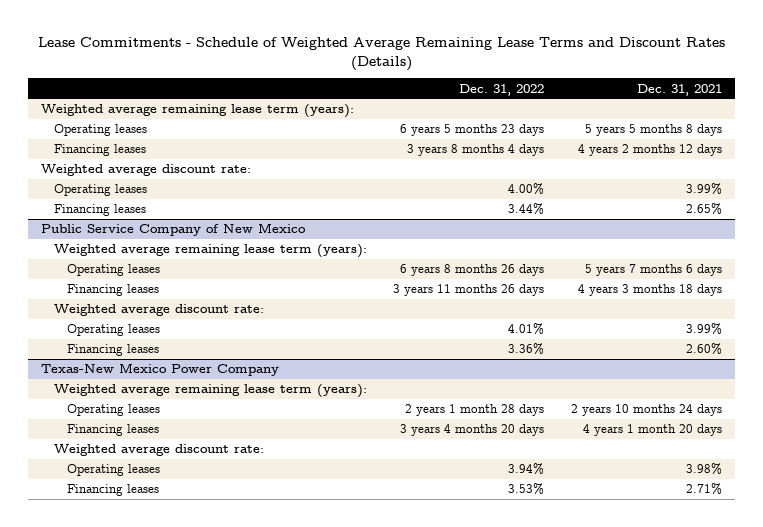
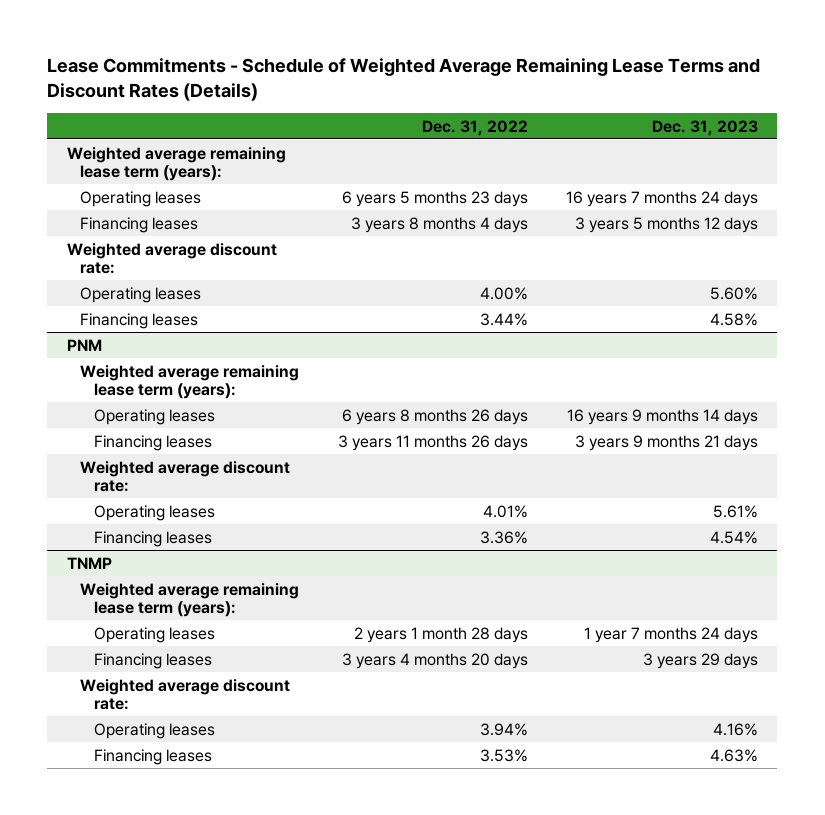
- | Dec. 31, 2022 | Dec. 31, 2021
+ | Dec. 31, 2022 | Dec. 31, 2023
- Public Service Company of New Mexico
+ PNM
- Texas-New Mexico Power Company
+ TNMP

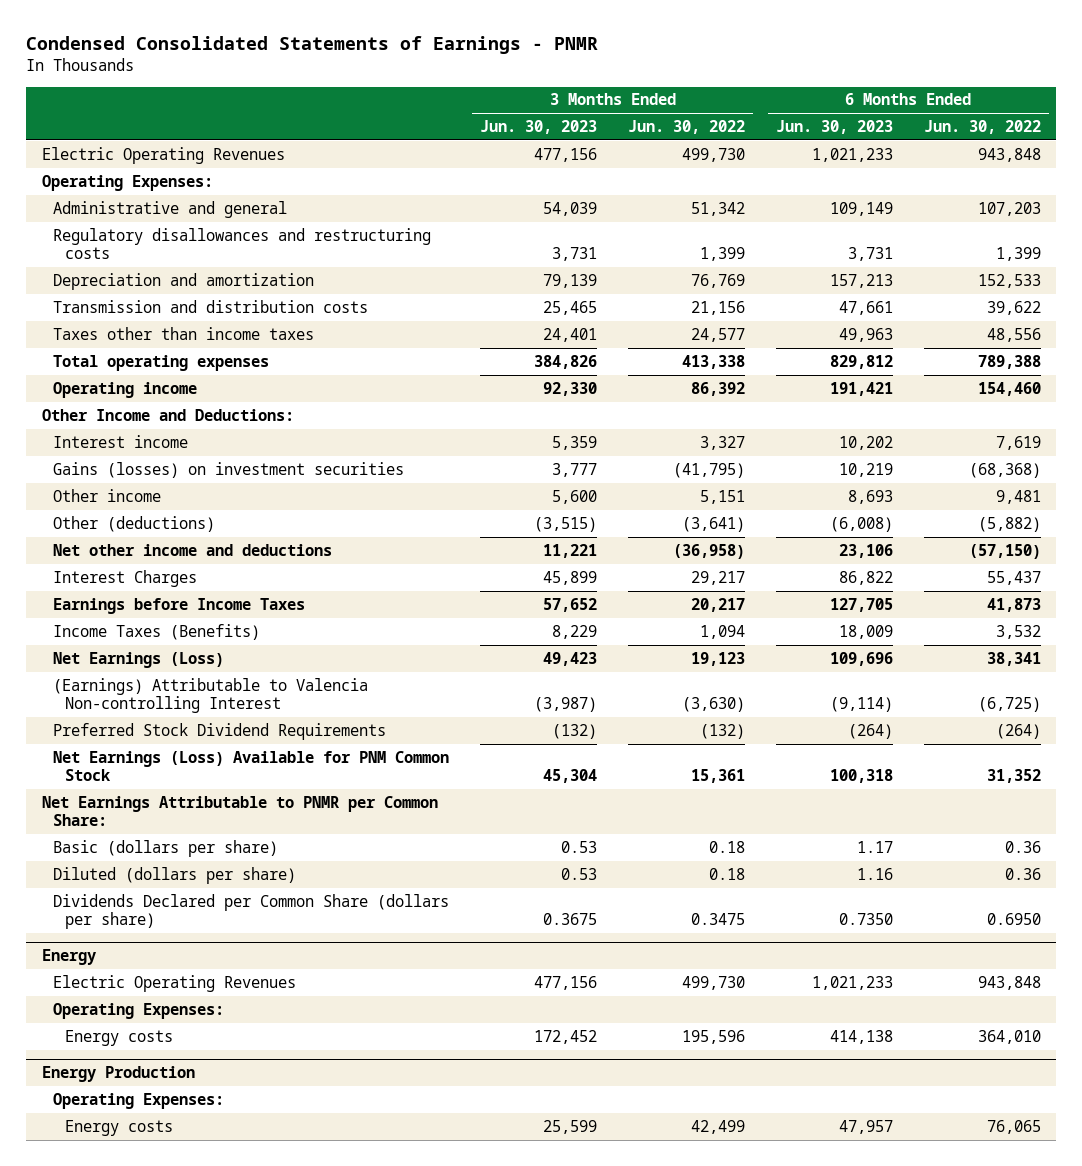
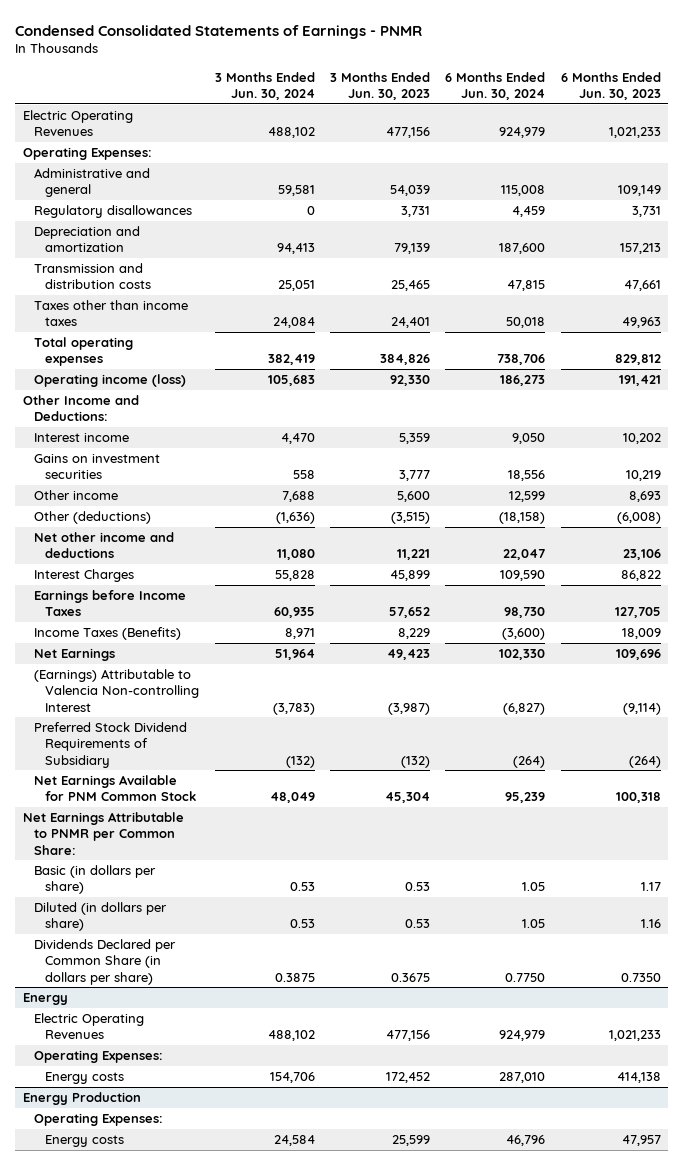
- | 3 Months Ended Jun. 30, 2023 | 3 Months Ended Jun. 30, 2022 | 6 Months Ended Jun. 30, 2023 | 6 Months Ended Jun. 30, 2022
+ | 3 Months Ended Jun. 30, 2024 | 3 Months Ended Jun. 30, 2023 | 6 Months Ended Jun. 30, 2024 | 6 Months Ended Jun. 30, 2023
- Regulatory disallowances and restructuring costs | 3,731 | 1,399 | 3,731 | 1,399
+ Regulatory disallowances | 0 | 3,731 | 4,459 | 3,731
- Operating income | 92,330 | 86,392 | 191,421 | 154,460
+ Operating income (loss) | 105,683 | 92,330 | 186,273 | 191,421
- Gains (losses) on investment securities | 3,777 | (41,795) | 10,219 | (68,368)
+ Gains on investment securities | 558 | 3,777 | 18,556 | 10,219
- Net Earnings (Loss) | 49,423 | 19,123 | 109,696 | 38,341
+ Net Earnings | 51,964 | 49,423 | 102,330 | 109,696
- Preferred Stock Dividend Requirements | (132) | (132) | (264) | (264)
- Net Earnings (Loss) Available for PNM Common Stock | 45,304 | 15,361 | 100,318 | 31,352
+ Preferred Stock Dividend Requirements of Subsidiary | (132) | (132) | (264) | (264)
+ Net Earnings Available for PNM Common Stock | 48,049 | 45,304 | 95,239 | 100,318
- Basic (dollars per share) | 0.53 | 0.18 | 1.17 | 0.36
- Diluted (dollars per share) | 0.53 | 0.18 | 1.16 | 0.36
- Dividends Declared per Common Share (dollars per share) | 0.3675 | 0.3475 | 0.7350 | 0.6950
+ Basic (in dollars per share) | 0.53 | 0.53 | 1.05 | 1.17
+ Diluted (in dollars per share) | 0.53 | 0.53 | 1.05 | 1.16
+ Dividends Declared per Common Share (in dollars per share) | 0.3875 | 0.3675 | 0.7750 | 0.7350

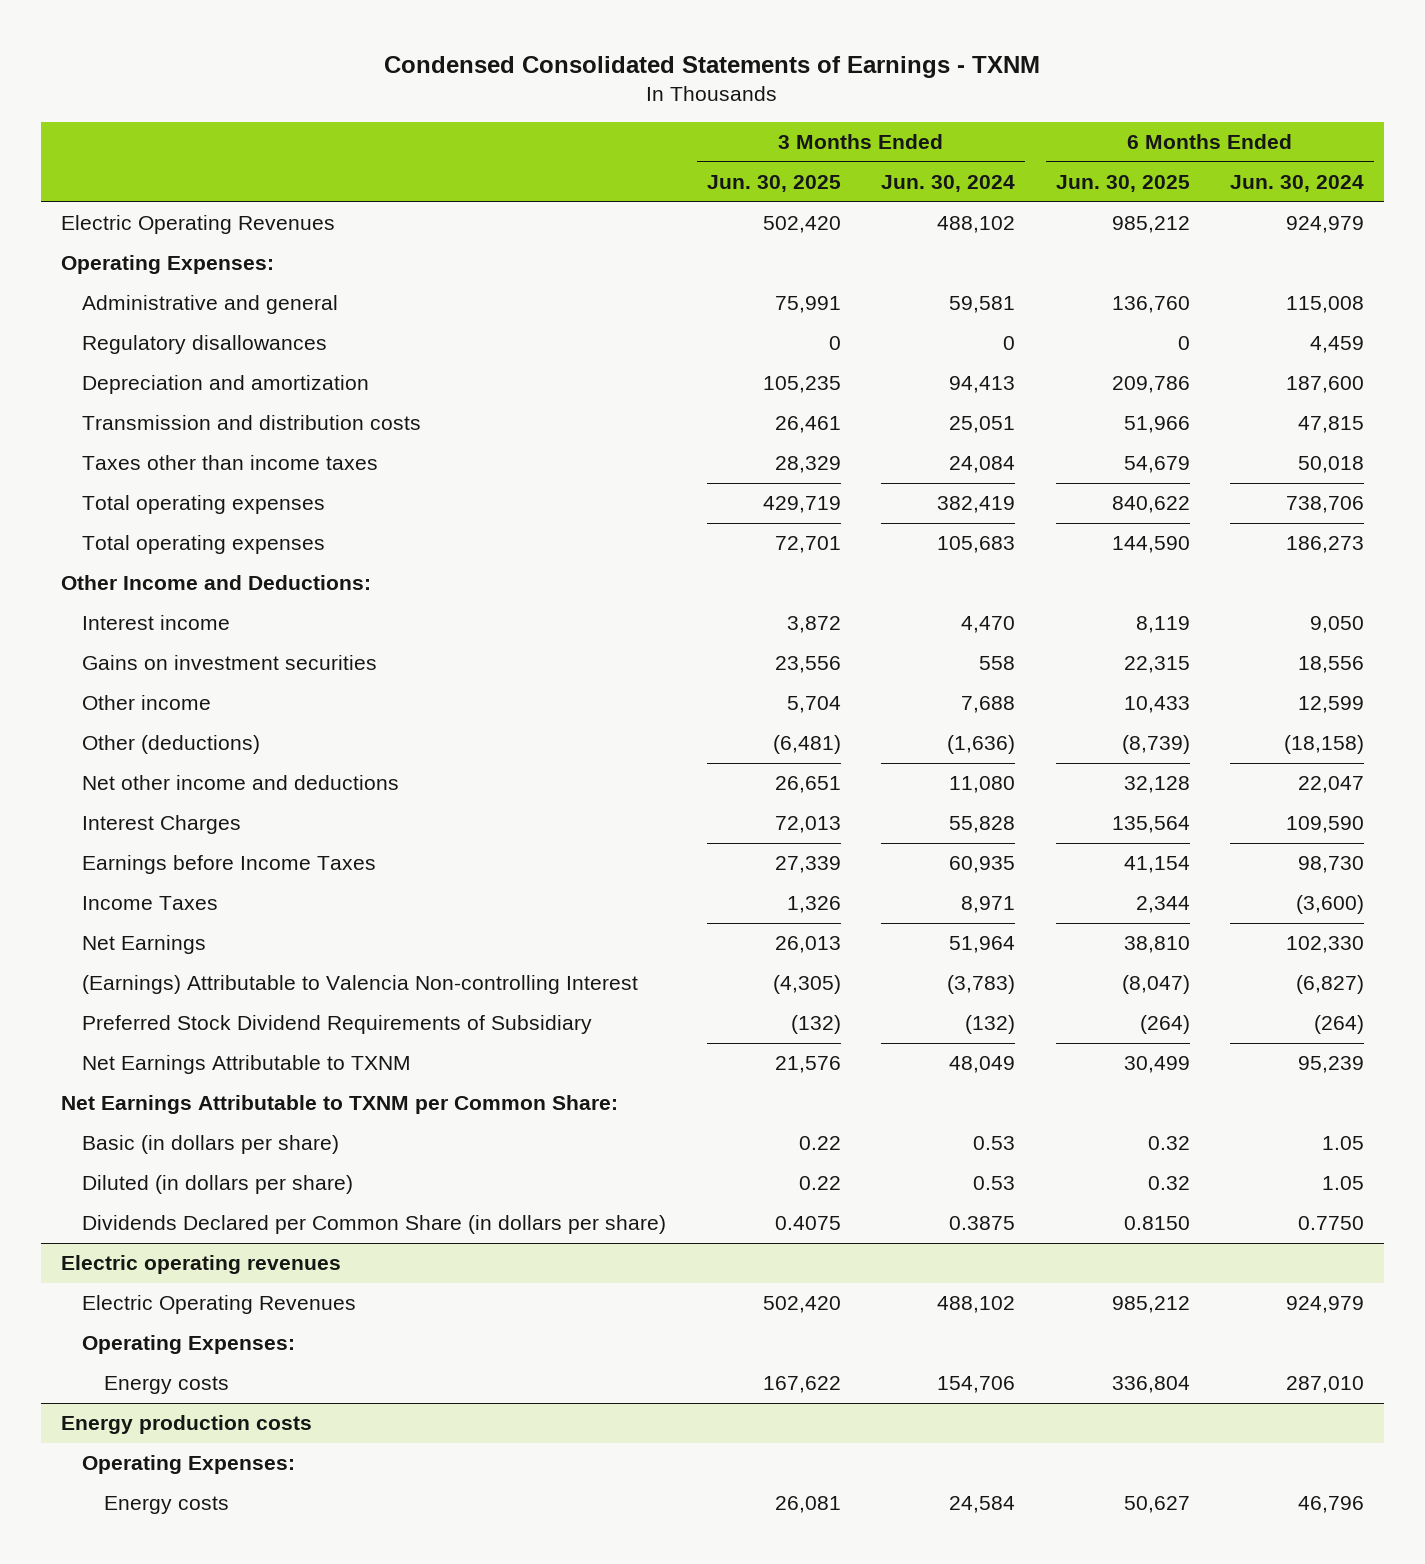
- Condensed Consolidated Statements of Earnings - PNMR
+ Condensed Consolidated Statements of Earnings - TXNM
- | 3 Months Ended Jun. 30, 2024 | 3 Months Ended Jun. 30, 2023 | 6 Months Ended Jun. 30, 2024 | 6 Months Ended Jun. 30, 2023
+ | 3 Months Ended Jun. 30, 2025 | 3 Months Ended Jun. 30, 2024 | 6 Months Ended Jun. 30, 2025 | 6 Months Ended Jun. 30, 2024
- Operating income (loss) | 105,683 | 92,330 | 186,273 | 191,421
+ Total operating expenses | 72,701 | 105,683 | 144,590 | 186,273
- Income Taxes (Benefits) | 8,971 | 8,229 | (3,600) | 18,009
+ Income Taxes | 1,326 | 8,971 | 2,344 | (3,600)
- Net Earnings Available for PNM Common Stock | 48,049 | 45,304 | 95,239 | 100,318
- Net Earnings Attributable to PNMR per Common Share:
+ Net Earnings Attributable to TXNM | 21,576 | 48,049 | 30,499 | 95,239
+ Net Earnings Attributable to TXNM per Common Share:
- Energy
+ Electric operating revenues
- Energy Production
+ Energy production costs

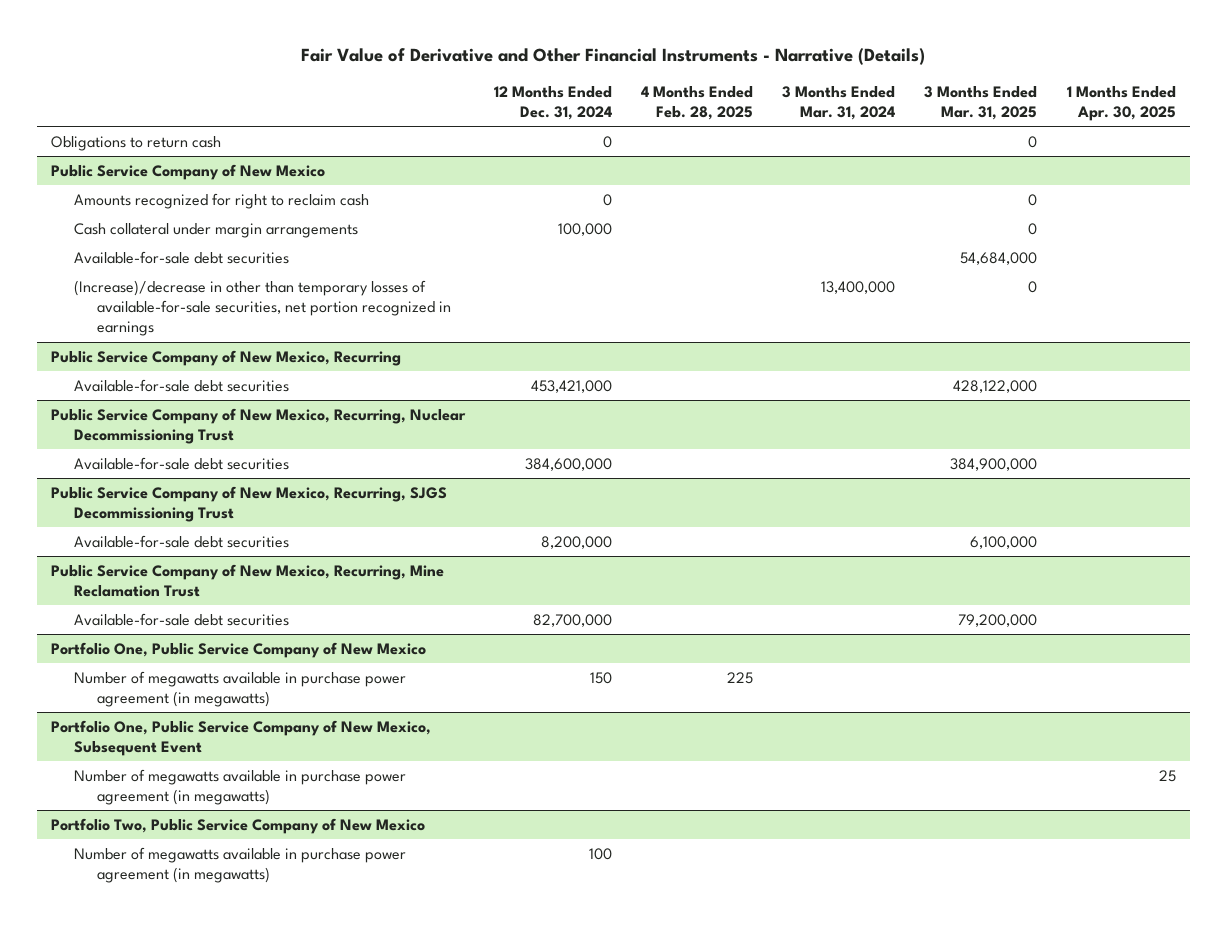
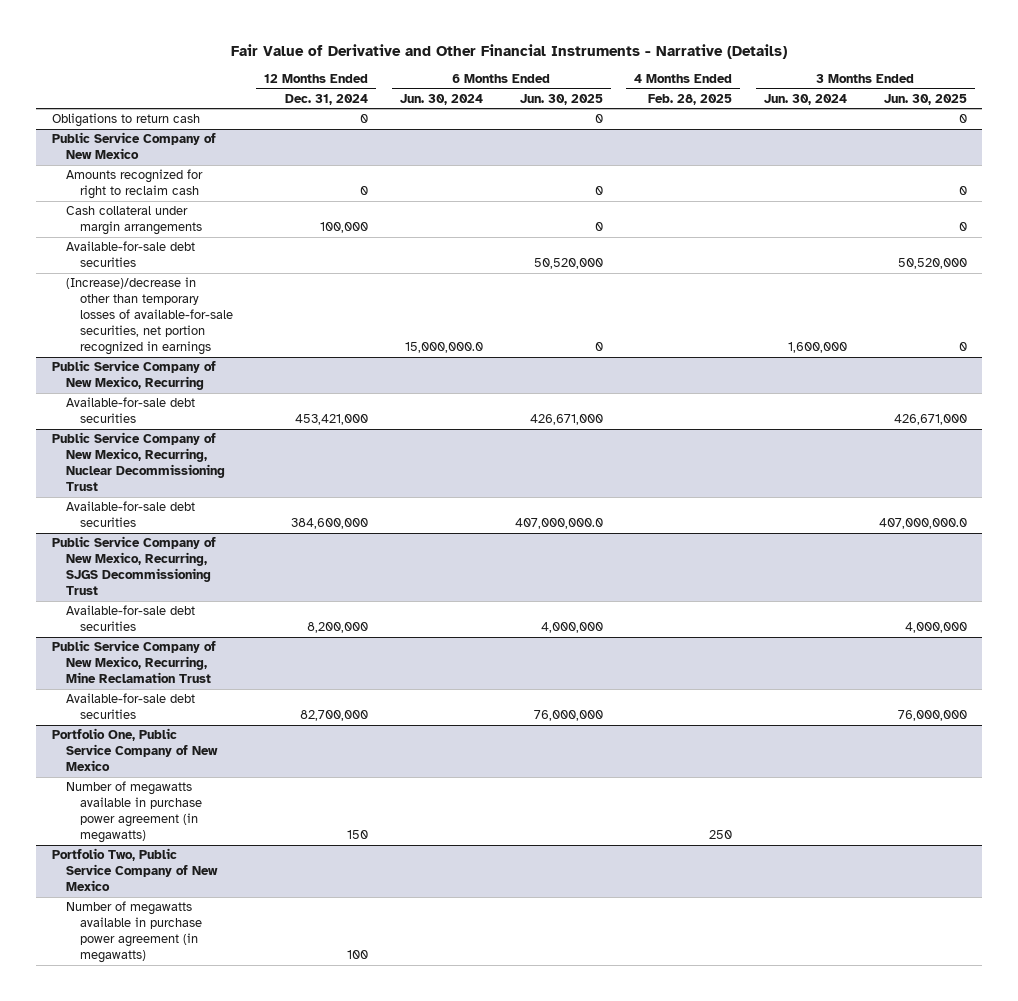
- | 12 Months Ended Dec. 31, 2024 | 4 Months Ended Feb. 28, 2025 | 3 Months Ended Mar. 31, 2024 | 3 Months Ended Mar. 31, 2025 | 1 Months Ended Apr. 30, 2025
+ | 12 Months Ended Dec. 31, 2024 | 6 Months Ended Jun. 30, 2024 | 6 Months Ended Jun. 30, 2025 | 4 Months Ended Feb. 28, 2025 | 3 Months Ended Jun. 30, 2024 | 3 Months Ended Jun. 30, 2025
@ Portfolio One, Public Service Company of New Mexico
- Number of megawatts available in purchase power agreement (in megawatts) | 150 | 225 | | |
- Portfolio One, Public Service Company of New Mexico, Subsequent Event
- Number of megawatts available in purchase power agreement (in megawatts) | | | | | 25
@ Portfolio One, Public Service Company of New Mexico
+ Number of megawatts available in purchase power agreement (in megawatts) | 150 | | | 250 | |

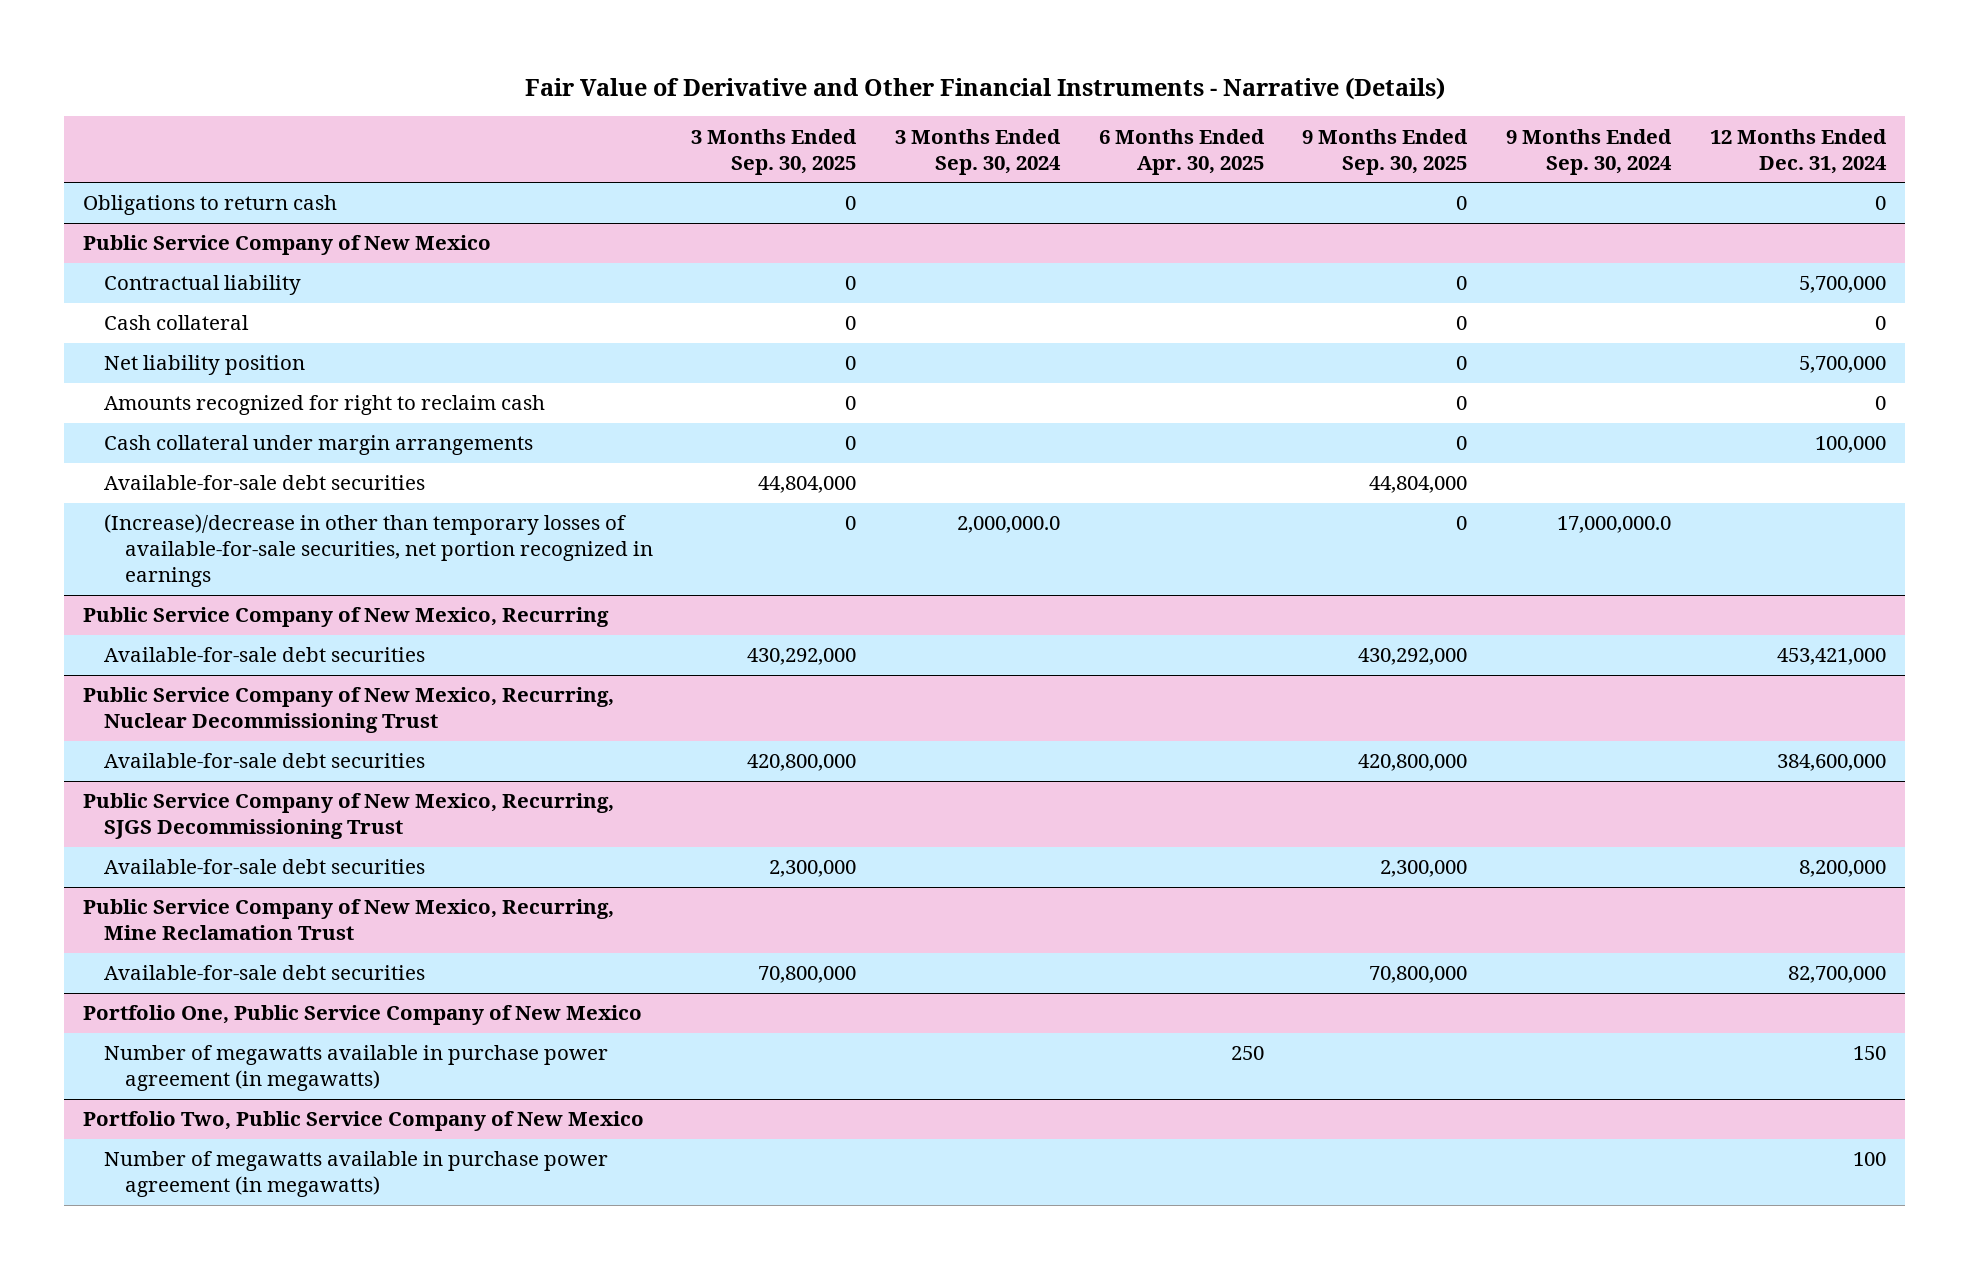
- | 12 Months Ended Dec. 31, 2024 | 6 Months Ended Jun. 30, 2024 | 6 Months Ended Jun. 30, 2025 | 4 Months Ended Feb. 28, 2025 | 3 Months Ended Jun. 30, 2024 | 3 Months Ended Jun. 30, 2025
+ | 3 Months Ended Sep. 30, 2025 | 3 Months Ended Sep. 30, 2024 | 6 Months Ended Apr. 30, 2025 | 9 Months Ended Sep. 30, 2025 | 9 Months Ended Sep. 30, 2024 | 12 Months Ended Dec. 31, 2024
@ Public Service Company of New Mexico
+ Contractual liability | 0 | | | 0 | | 5,700,000
+ Cash collateral | 0 | | | 0 | | 0
+ Net liability position | 0 | | | 0 | | 5,700,000

